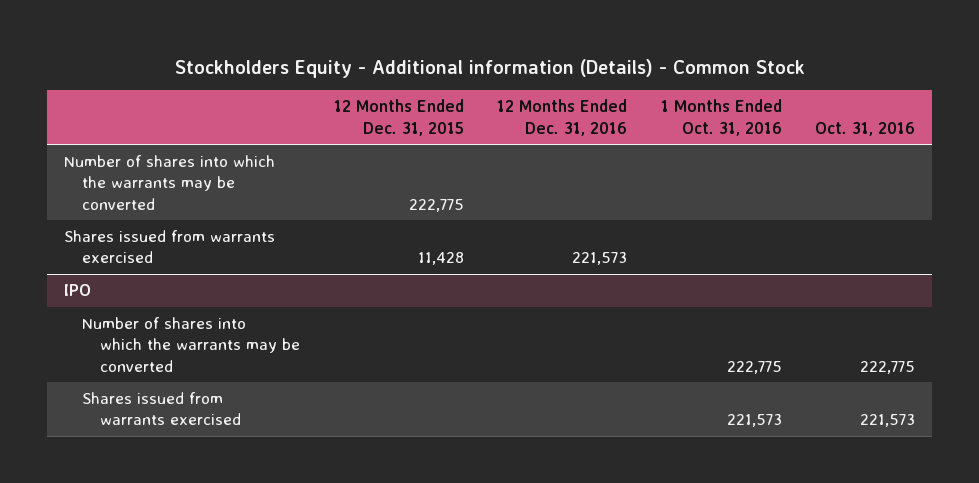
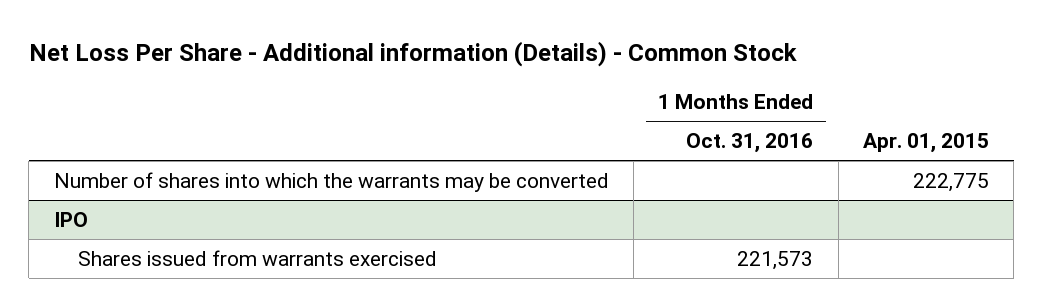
- Stockholders Equity - Additional information (Details) - Common Stock
+ Net Loss Per Share - Additional information (Details) - Common Stock
- | 12 Months Ended Dec. 31, 2015 | 12 Months Ended Dec. 31, 2016 | 1 Months Ended Oct. 31, 2016 | Oct. 31, 2016
+ | 1 Months Ended Oct. 31, 2016 | Apr. 01, 2015
- Shares issued from warrants exercised | 11,428 | 221,573 | |
@ IPO
- Number of shares into which the warrants may be converted | | | 222,775 | 222,775

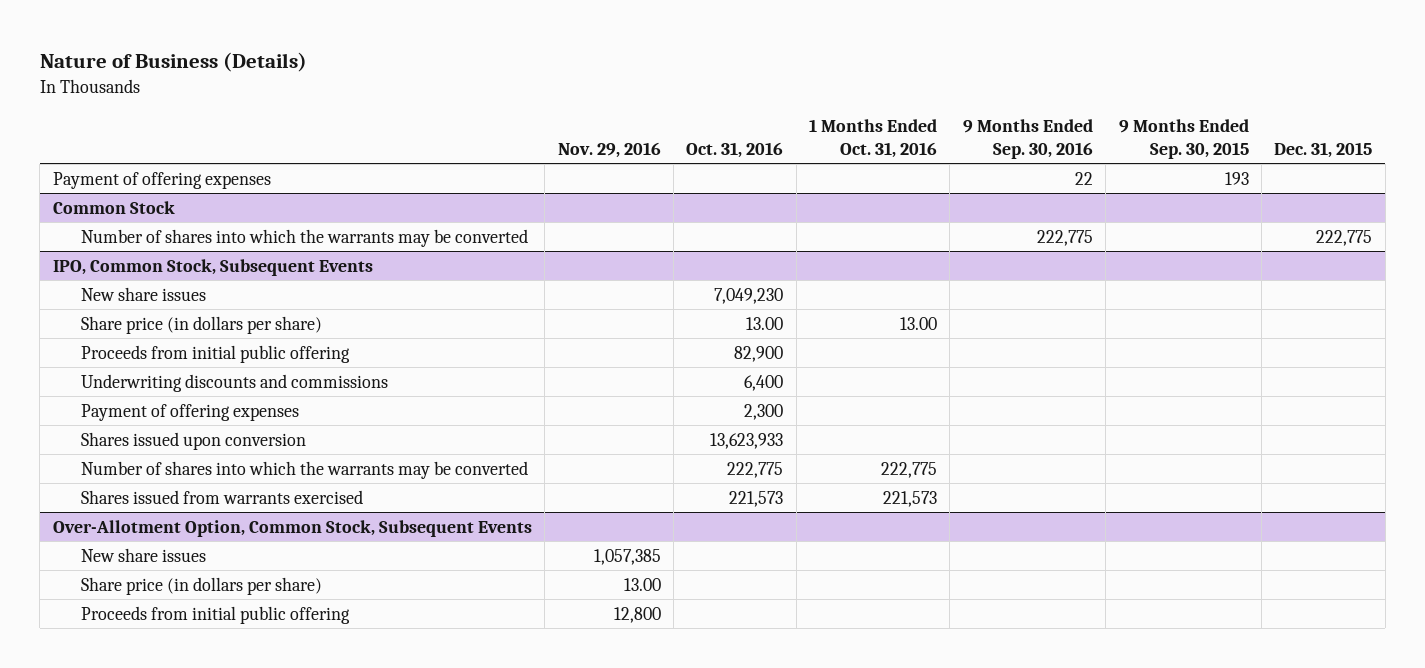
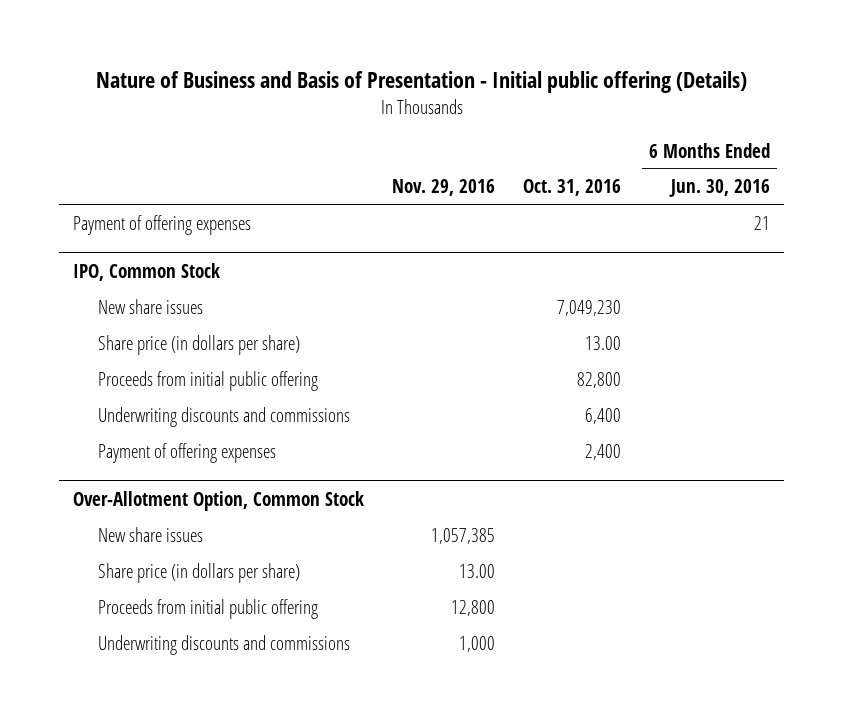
- Nature of Business (Details)
+ Nature of Business and Basis of Presentation - Initial public offering (Details)
- | Nov. 29, 2016 | Oct. 31, 2016 | 1 Months Ended Oct. 31, 2016 | 9 Months Ended Sep. 30, 2016 | 9 Months Ended Sep. 30, 2015 | Dec. 31, 2015
+ | Nov. 29, 2016 | Oct. 31, 2016 | 6 Months Ended Jun. 30, 2016
- Common Stock
- Number of shares into which the warrants may be converted | | | | 222,775 | | 222,775
- IPO, Common Stock, Subsequent Events
+ IPO, Common Stock
- Proceeds from initial public offering | | 82,900 | | | |
+ Proceeds from initial public offering | | 82,800 |
- Payment of offering expenses | | 2,300 | | | |
- Shares issued upon conversion | | 13,623,933 | | | |
- Number of shares into which the warrants may be converted | | 222,775 | 222,775 | | |
- Shares issued from warrants exercised | | 221,573 | 221,573 | | |
- Over-Allotment Option, Common Stock, Subsequent Events
+ Payment of offering expenses | | 2,400 |
+ Over-Allotment Option, Common Stock
+ Underwriting discounts and commissions | 1,000 | |

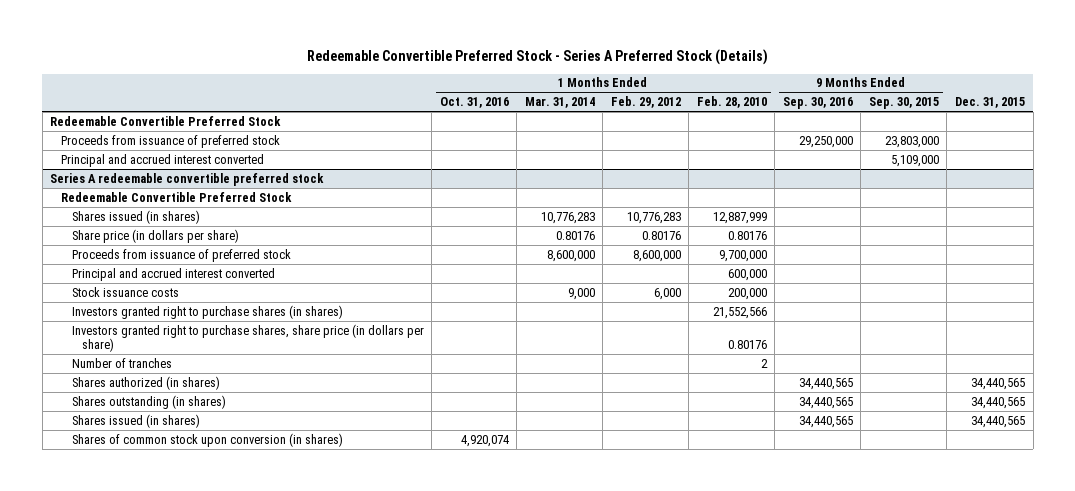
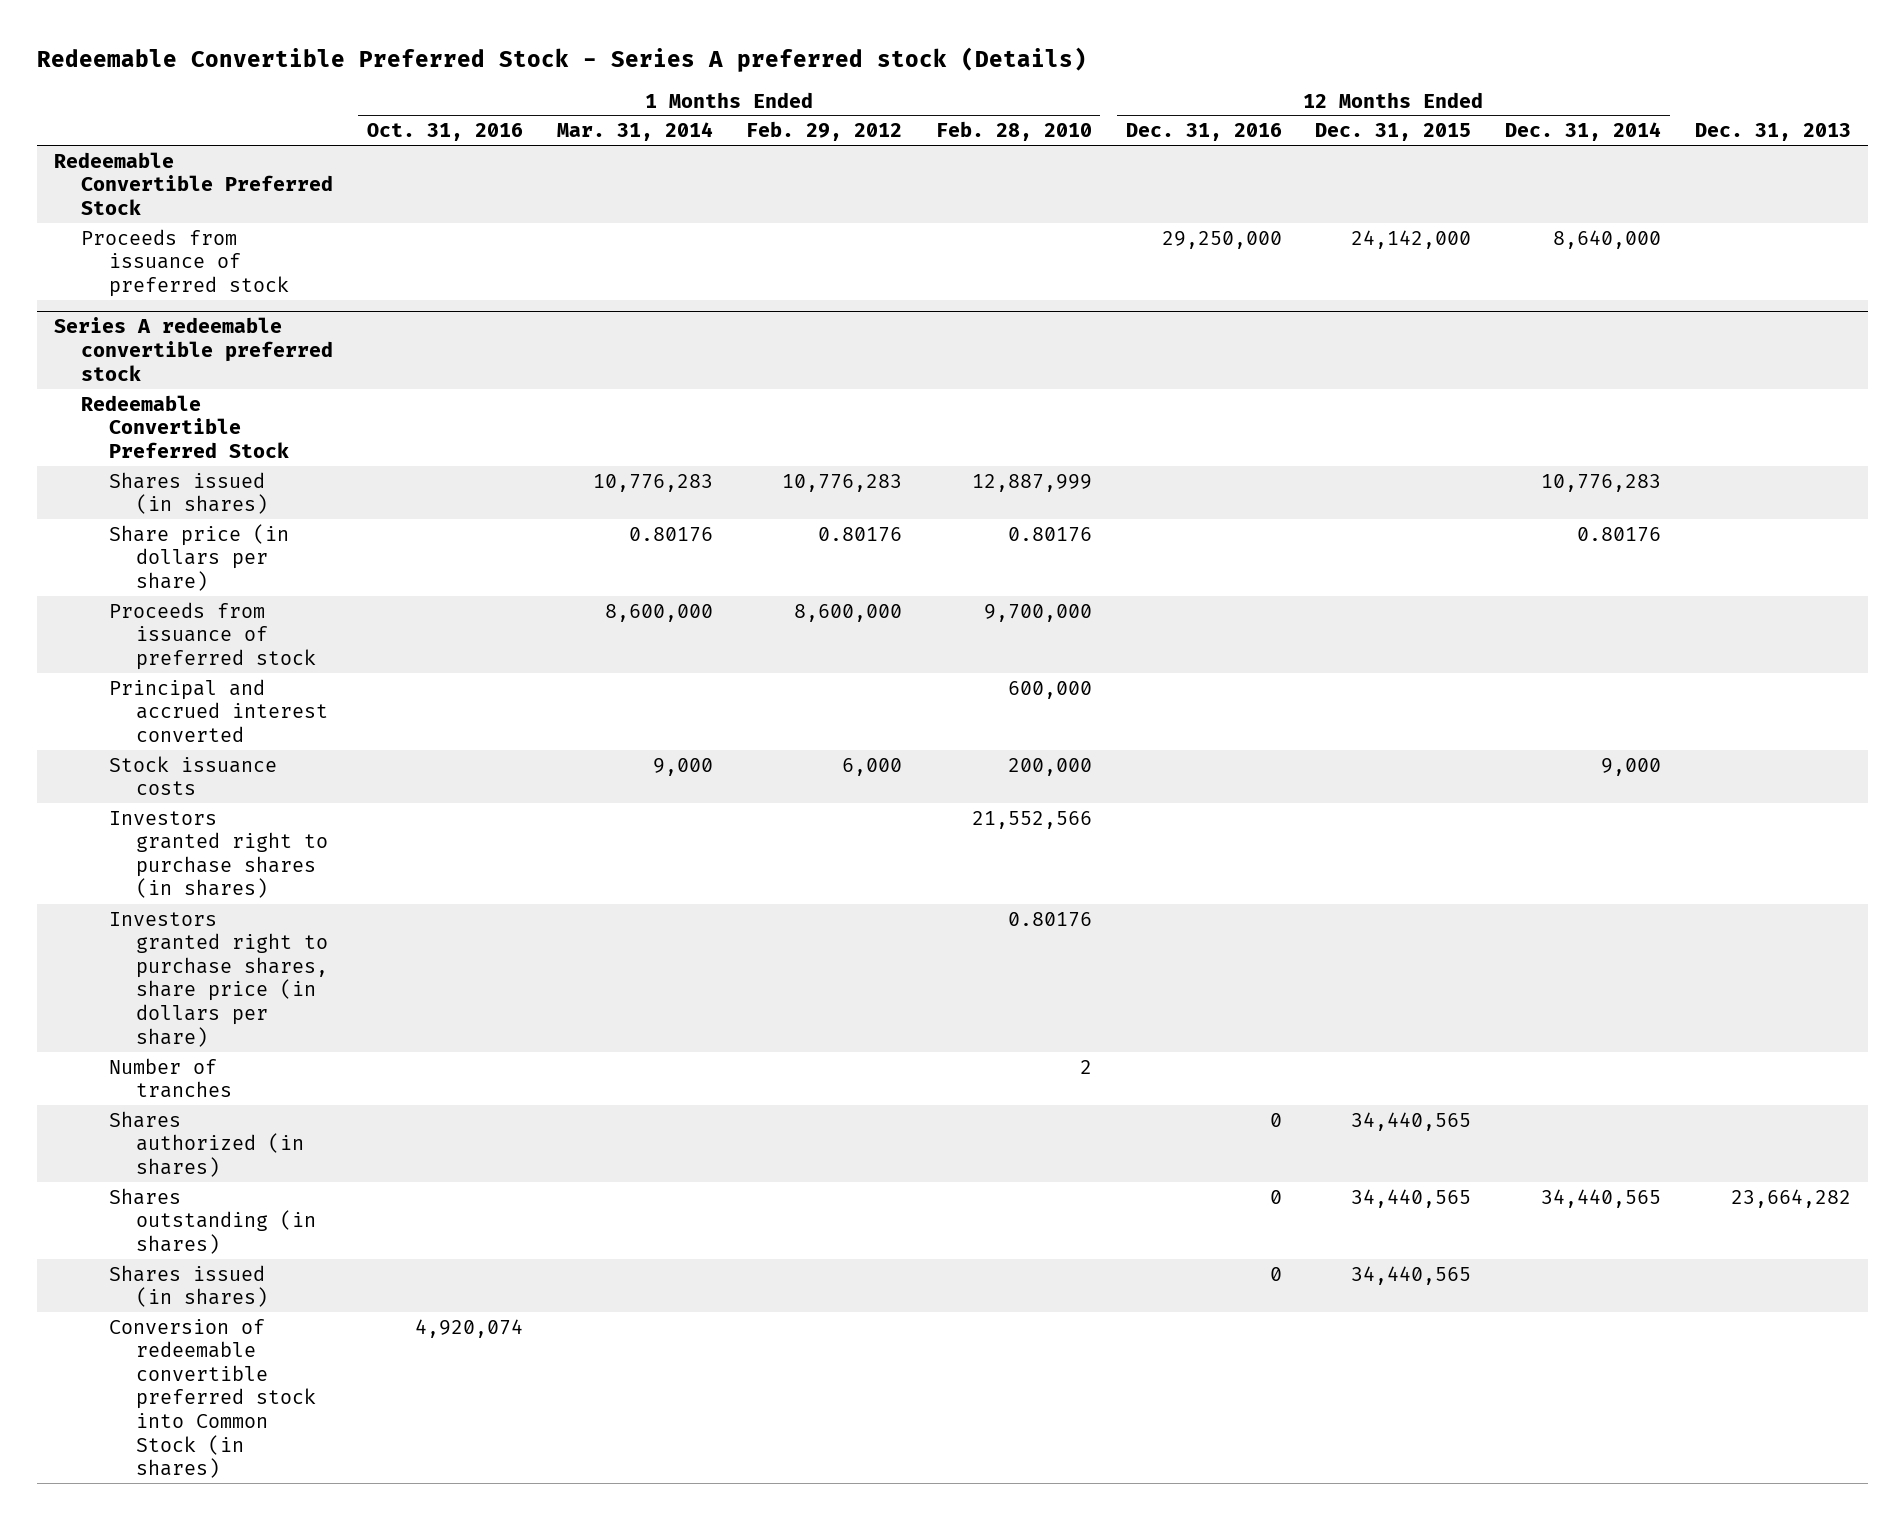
- Redeemable Convertible Preferred Stock - Series A Preferred Stock (Details)
+ Redeemable Convertible Preferred Stock - Series A preferred stock (Details)
- | 1 Months Ended Oct. 31, 2016 | 1 Months Ended Mar. 31, 2014 | 1 Months Ended Feb. 29, 2012 | 1 Months Ended Feb. 28, 2010 | 9 Months Ended Sep. 30, 2016 | 9 Months Ended Sep. 30, 2015 | Dec. 31, 2015
+ | 1 Months Ended Oct. 31, 2016 | 1 Months Ended Mar. 31, 2014 | 1 Months Ended Feb. 29, 2012 | 1 Months Ended Feb. 28, 2010 | 12 Months Ended Dec. 31, 2016 | 12 Months Ended Dec. 31, 2015 | 12 Months Ended Dec. 31, 2014 | Dec. 31, 2013
- Principal and accrued interest converted | | | | | | 5,109,000 |
@ Series A redeemable convertible preferred stock
- Shares of common stock upon conversion (in shares) | 4,920,074 | | | | | |
+ Conversion of redeemable convertible preferred stock into Common Stock (in shares) | 4,920,074 | | | | | | |

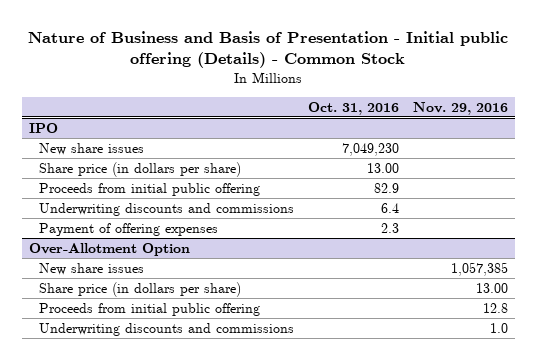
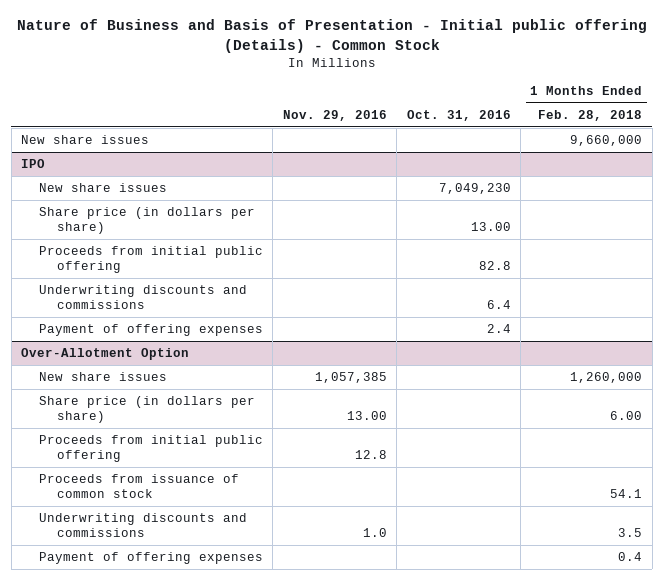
- | Oct. 31, 2016 | Nov. 29, 2016
+ | Nov. 29, 2016 | Oct. 31, 2016 | 1 Months Ended Feb. 28, 2018
+ New share issues | | | 9,660,000
@ IPO
- Proceeds from initial public offering | 82.9 |
+ Proceeds from initial public offering | | 82.8 |
- Payment of offering expenses | 2.3 |
+ Payment of offering expenses | | 2.4 |
@ Over-Allotment Option
+ Proceeds from issuance of common stock | | | 54.1
+ Payment of offering expenses | | | 0.4

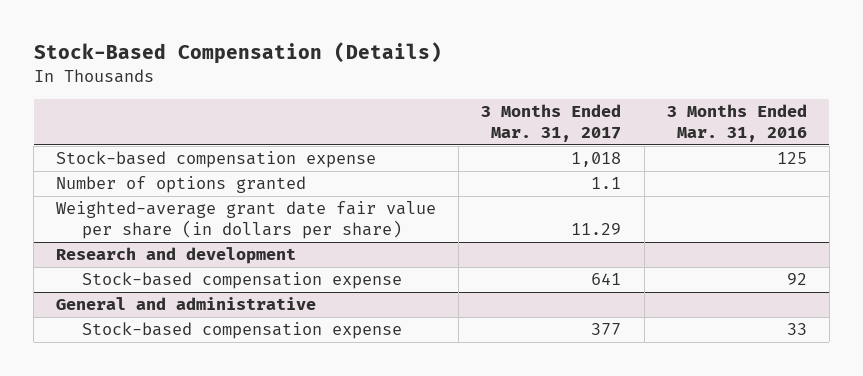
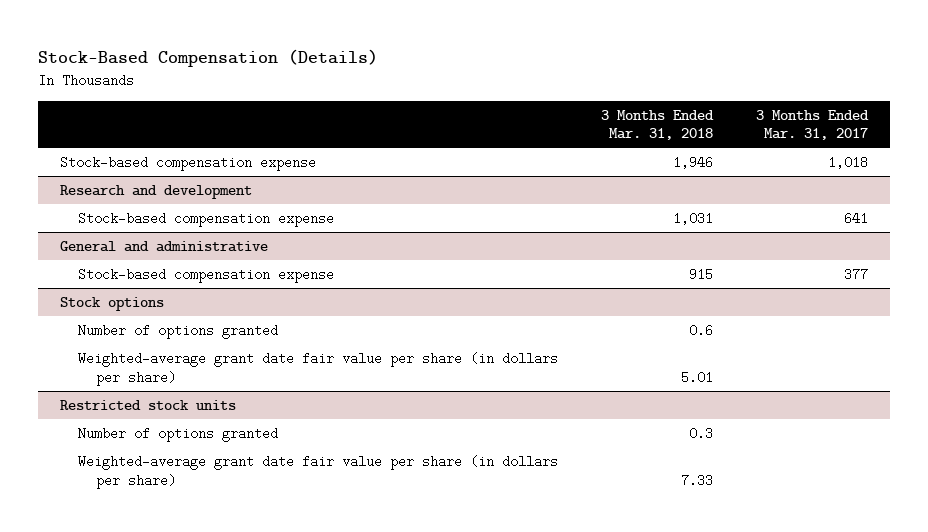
- | 3 Months Ended Mar. 31, 2017 | 3 Months Ended Mar. 31, 2016
+ | 3 Months Ended Mar. 31, 2018 | 3 Months Ended Mar. 31, 2017
- Number of options granted | 1.1 |
- Weighted-average grant date fair value per share (in dollars per share) | 11.29 |
+ Stock options
+ Number of options granted | 0.6 |
+ Weighted-average grant date fair value per share (in dollars per share) | 5.01 |
+ Restricted stock units
+ Number of options granted | 0.3 |
+ Weighted-average grant date fair value per share (in dollars per share) | 7.33 |

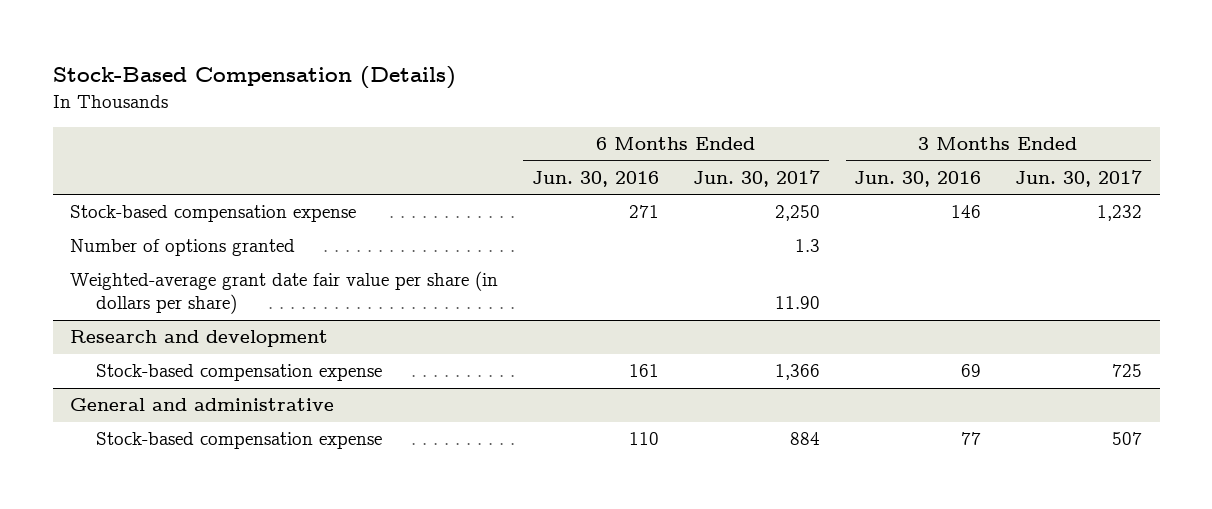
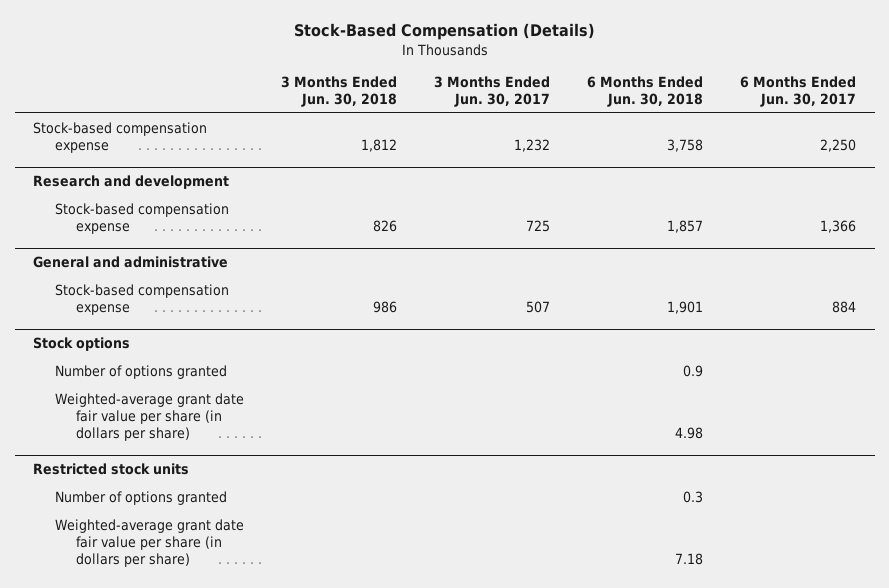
- | 6 Months Ended Jun. 30, 2016 | 6 Months Ended Jun. 30, 2017 | 3 Months Ended Jun. 30, 2016 | 3 Months Ended Jun. 30, 2017
+ | 3 Months Ended Jun. 30, 2018 | 3 Months Ended Jun. 30, 2017 | 6 Months Ended Jun. 30, 2018 | 6 Months Ended Jun. 30, 2017
- Number of options granted | | 1.3 | |
- Weighted-average grant date fair value per share (in dollars per share) | | 11.90 | |
+ Stock options
+ Number of options granted | | | 0.9 |
+ Weighted-average grant date fair value per share (in dollars per share) | | | 4.98 |
+ Restricted stock units
+ Number of options granted | | | 0.3 |
+ Weighted-average grant date fair value per share (in dollars per share) | | | 7.18 |

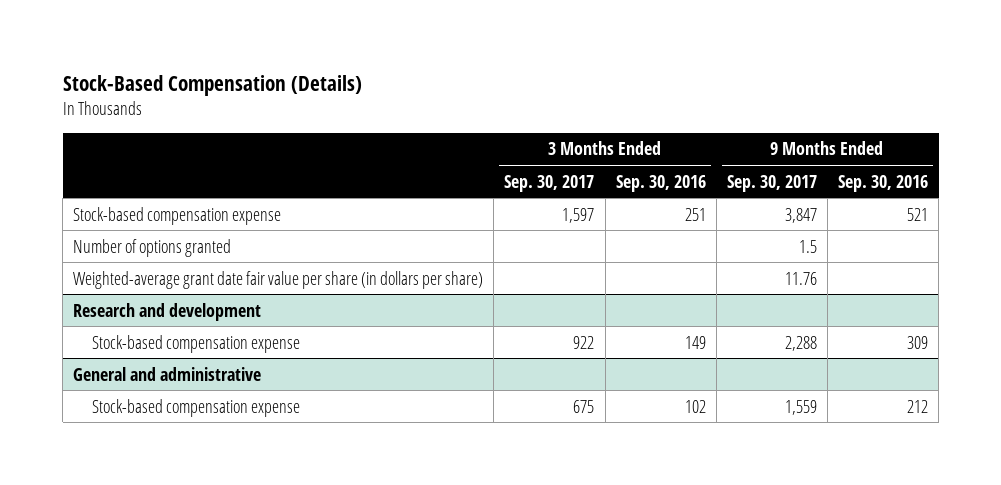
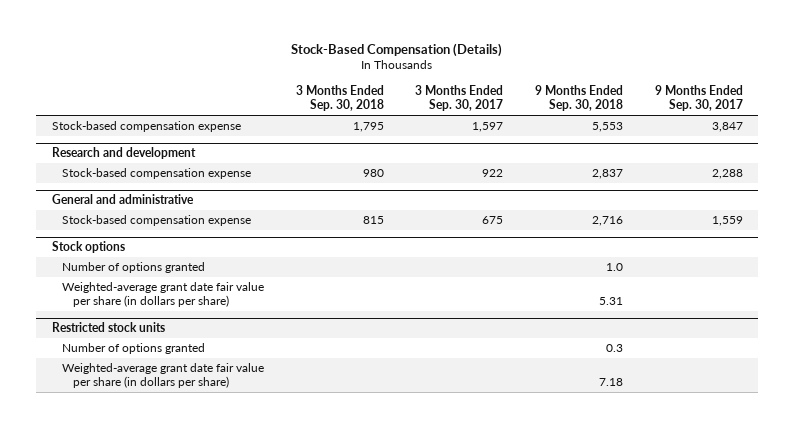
- | 3 Months Ended Sep. 30, 2017 | 3 Months Ended Sep. 30, 2016 | 9 Months Ended Sep. 30, 2017 | 9 Months Ended Sep. 30, 2016
+ | 3 Months Ended Sep. 30, 2018 | 3 Months Ended Sep. 30, 2017 | 9 Months Ended Sep. 30, 2018 | 9 Months Ended Sep. 30, 2017
- Number of options granted | | | 1.5 |
- Weighted-average grant date fair value per share (in dollars per share) | | | 11.76 |
+ Stock options
+ Number of options granted | | | 1.0 |
+ Weighted-average grant date fair value per share (in dollars per share) | | | 5.31 |
+ Restricted stock units
+ Number of options granted | | | 0.3 |
+ Weighted-average grant date fair value per share (in dollars per share) | | | 7.18 |

